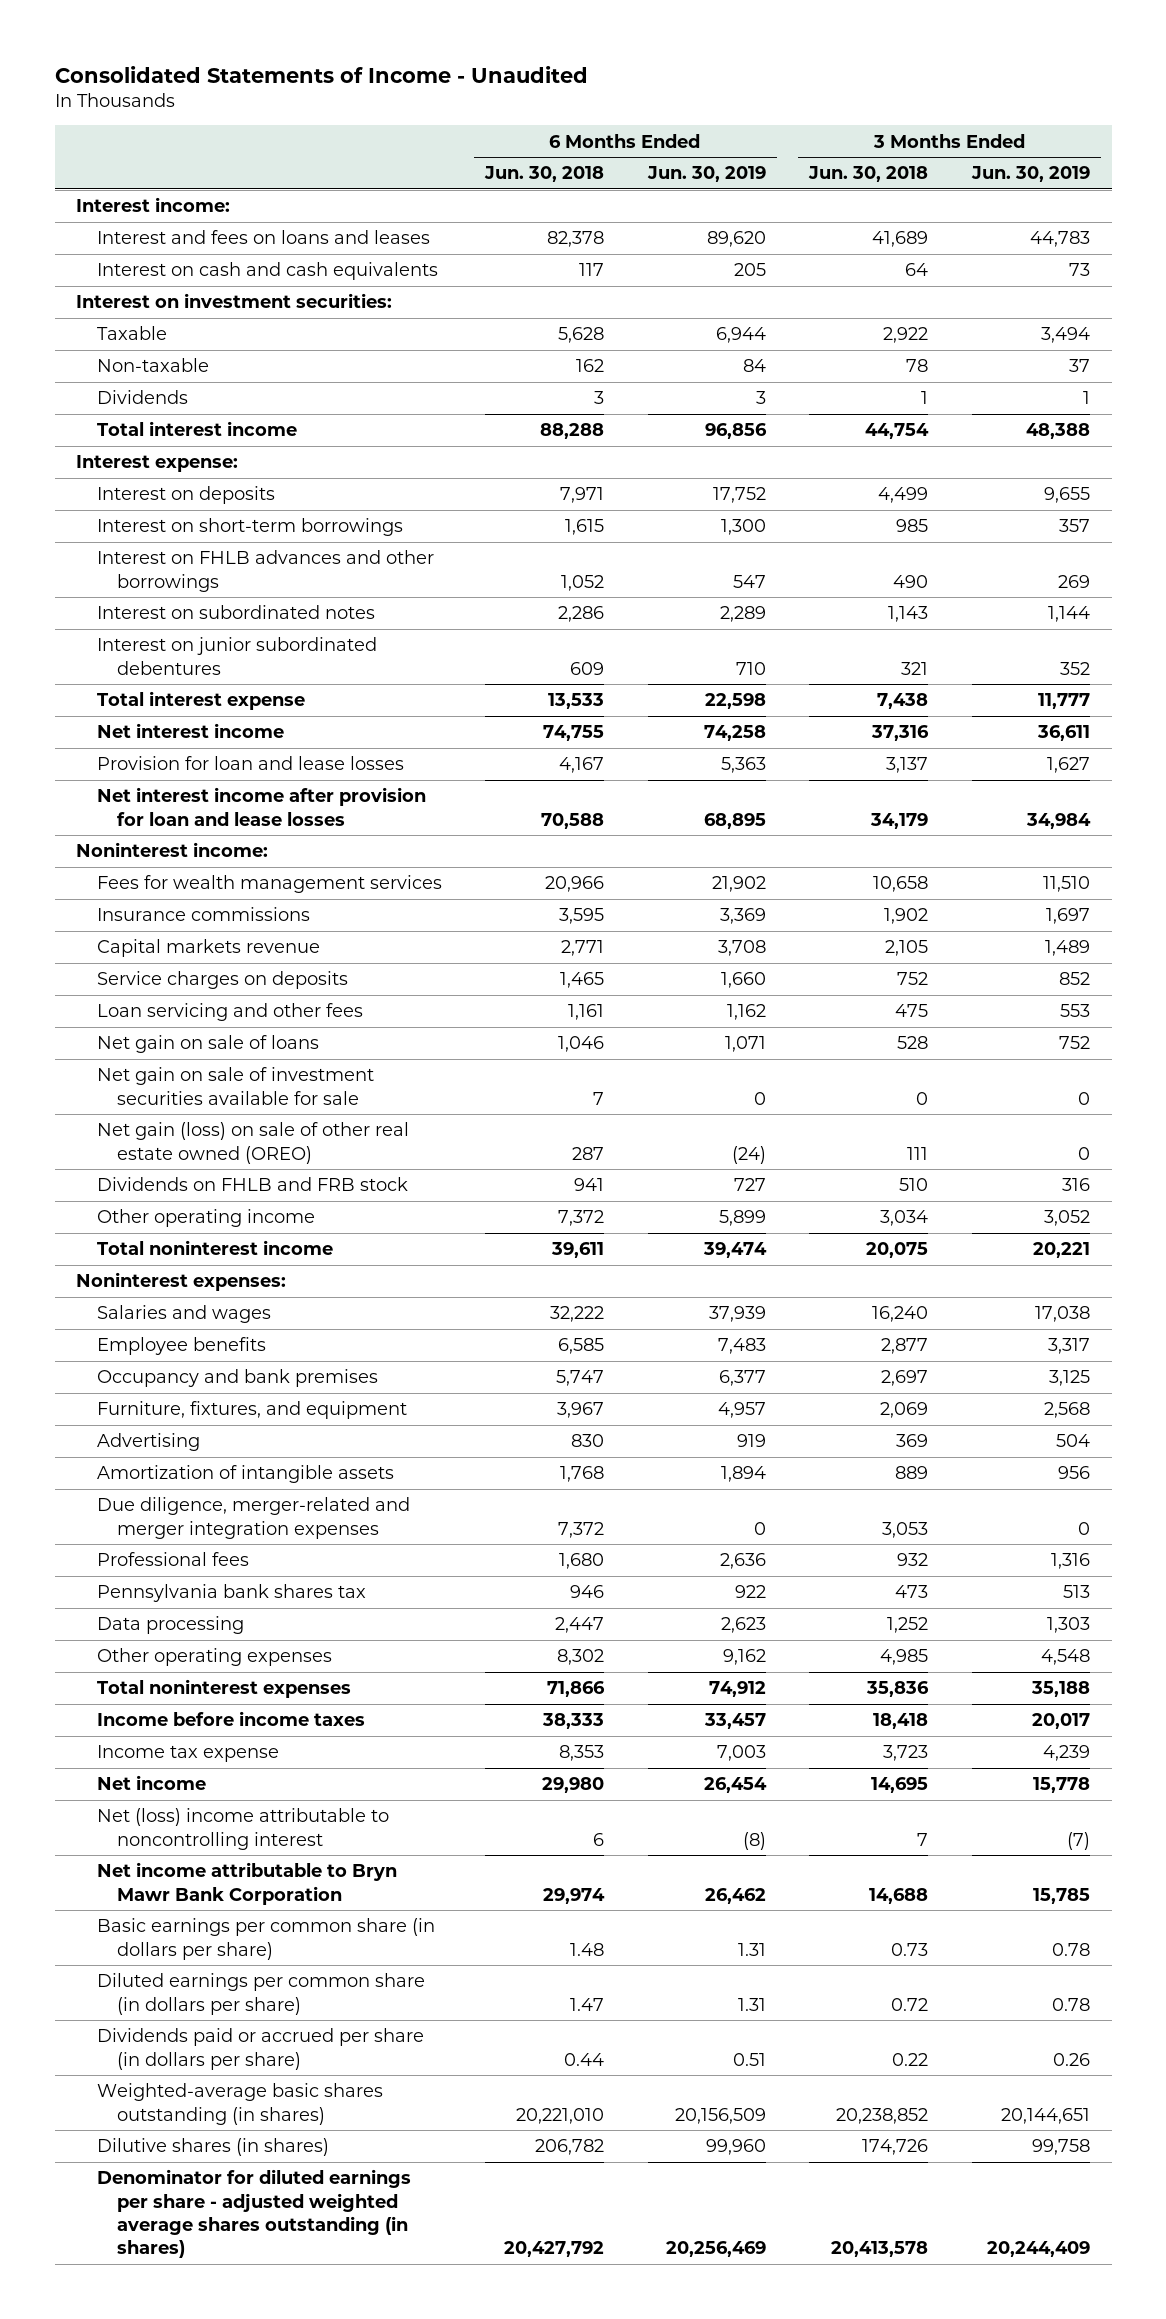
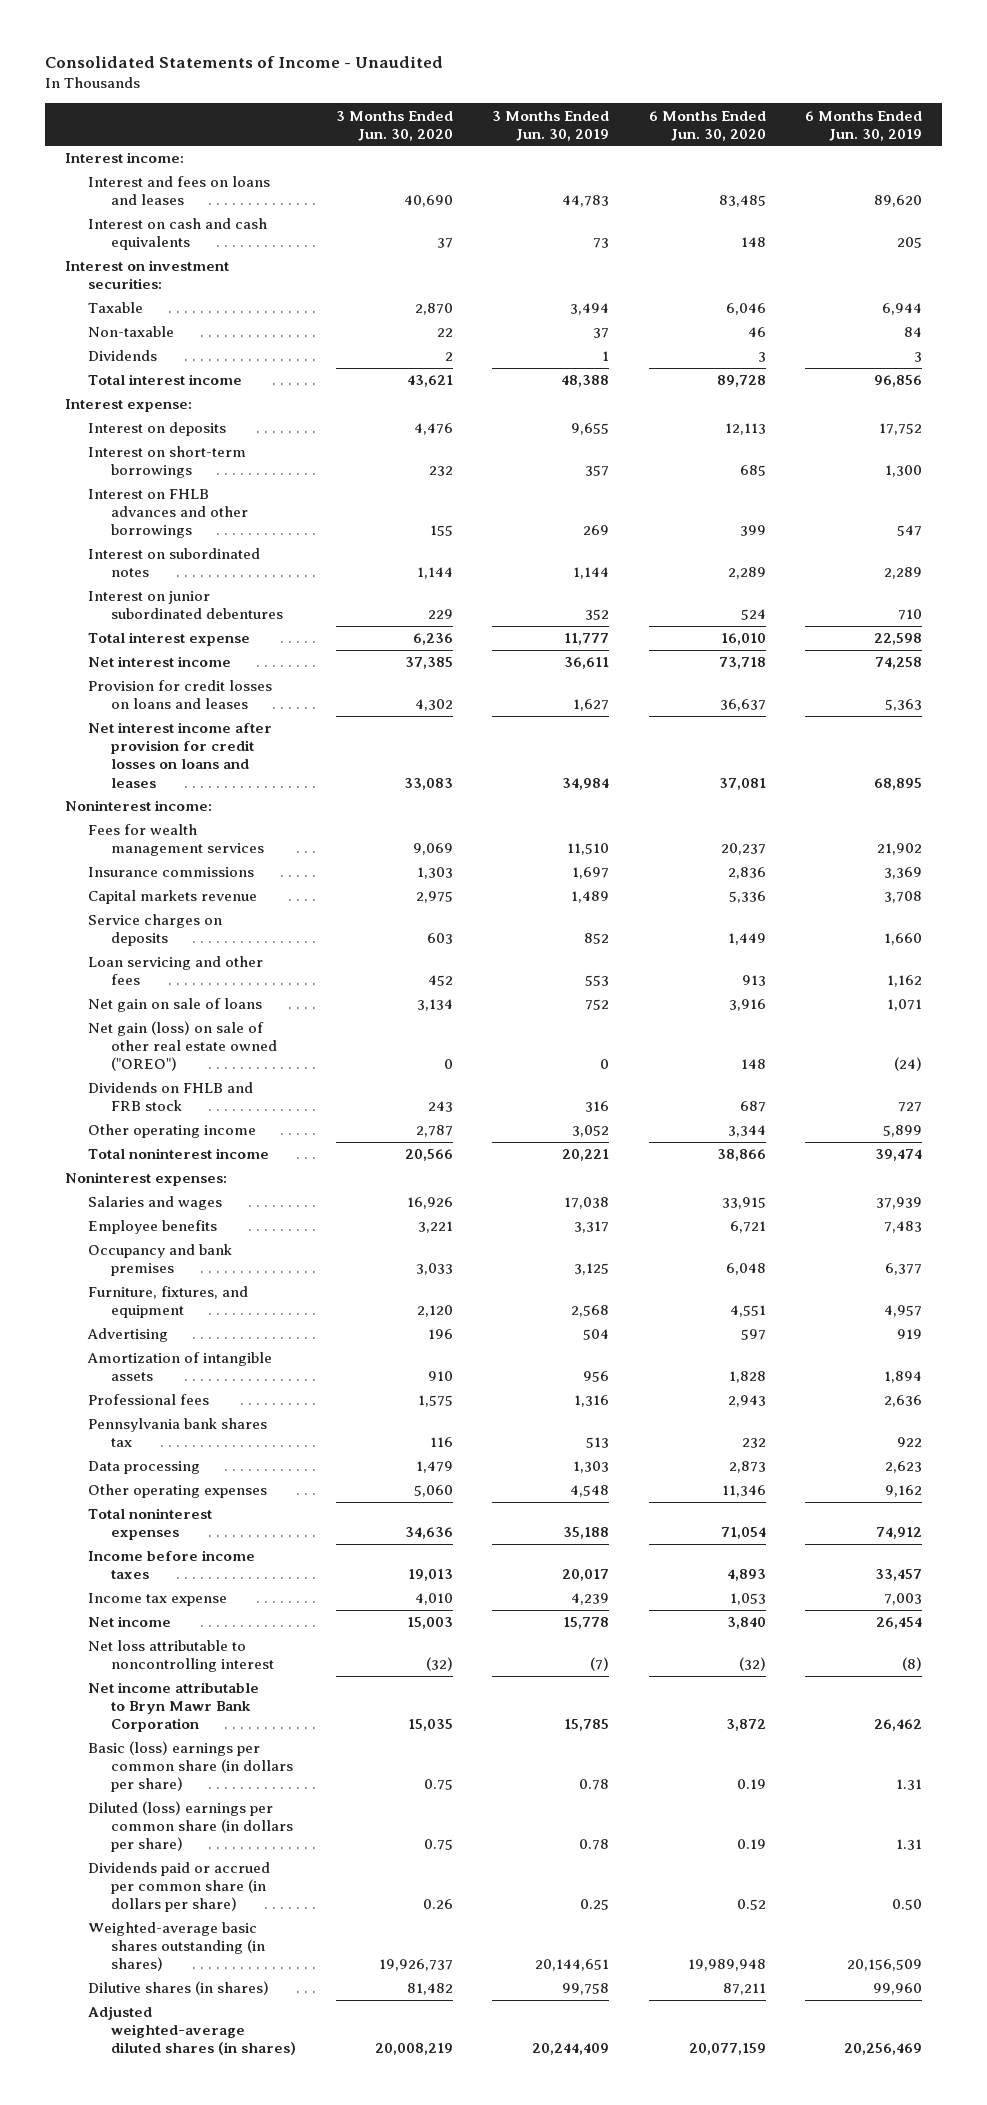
- | 6 Months Ended Jun. 30, 2018 | 6 Months Ended Jun. 30, 2019 | 3 Months Ended Jun. 30, 2018 | 3 Months Ended Jun. 30, 2019
+ | 3 Months Ended Jun. 30, 2020 | 3 Months Ended Jun. 30, 2019 | 6 Months Ended Jun. 30, 2020 | 6 Months Ended Jun. 30, 2019
- Provision for loan and lease losses | 4,167 | 5,363 | 3,137 | 1,627
- Net interest income after provision for loan and lease losses | 70,588 | 68,895 | 34,179 | 34,984
+ Provision for credit losses on loans and leases | 4,302 | 1,627 | 36,637 | 5,363
+ Net interest income after provision for credit losses on loans and leases | 33,083 | 34,984 | 37,081 | 68,895
- Net gain on sale of investment securities available for sale | 7 | 0 | 0 | 0
- Net gain (loss) on sale of other real estate owned (OREO) | 287 | (24) | 111 | 0
+ Net gain (loss) on sale of other real estate owned ("OREO") | 0 | 0 | 148 | (24)
- Due diligence, merger-related and merger integration expenses | 7,372 | 0 | 3,053 | 0
- Net (loss) income attributable to noncontrolling interest | 6 | (8) | 7 | (7)
+ Net loss attributable to noncontrolling interest | (32) | (7) | (32) | (8)
- Basic earnings per common share (in dollars per share) | 1.48 | 1.31 | 0.73 | 0.78
- Diluted earnings per common share (in dollars per share) | 1.47 | 1.31 | 0.72 | 0.78
- Dividends paid or accrued per share (in dollars per share) | 0.44 | 0.51 | 0.22 | 0.26
+ Basic (loss) earnings per common share (in dollars per share) | 0.75 | 0.78 | 0.19 | 1.31
+ Diluted (loss) earnings per common share (in dollars per share) | 0.75 | 0.78 | 0.19 | 1.31
+ Dividends paid or accrued per common share (in dollars per share) | 0.26 | 0.25 | 0.52 | 0.50
- Denominator for diluted earnings per share - adjusted weighted average shares outstanding (in shares) | 20,427,792 | 20,256,469 | 20,413,578 | 20,244,409
+ Adjusted weighted-average diluted shares (in shares) | 20,008,219 | 20,244,409 | 20,077,159 | 20,256,469

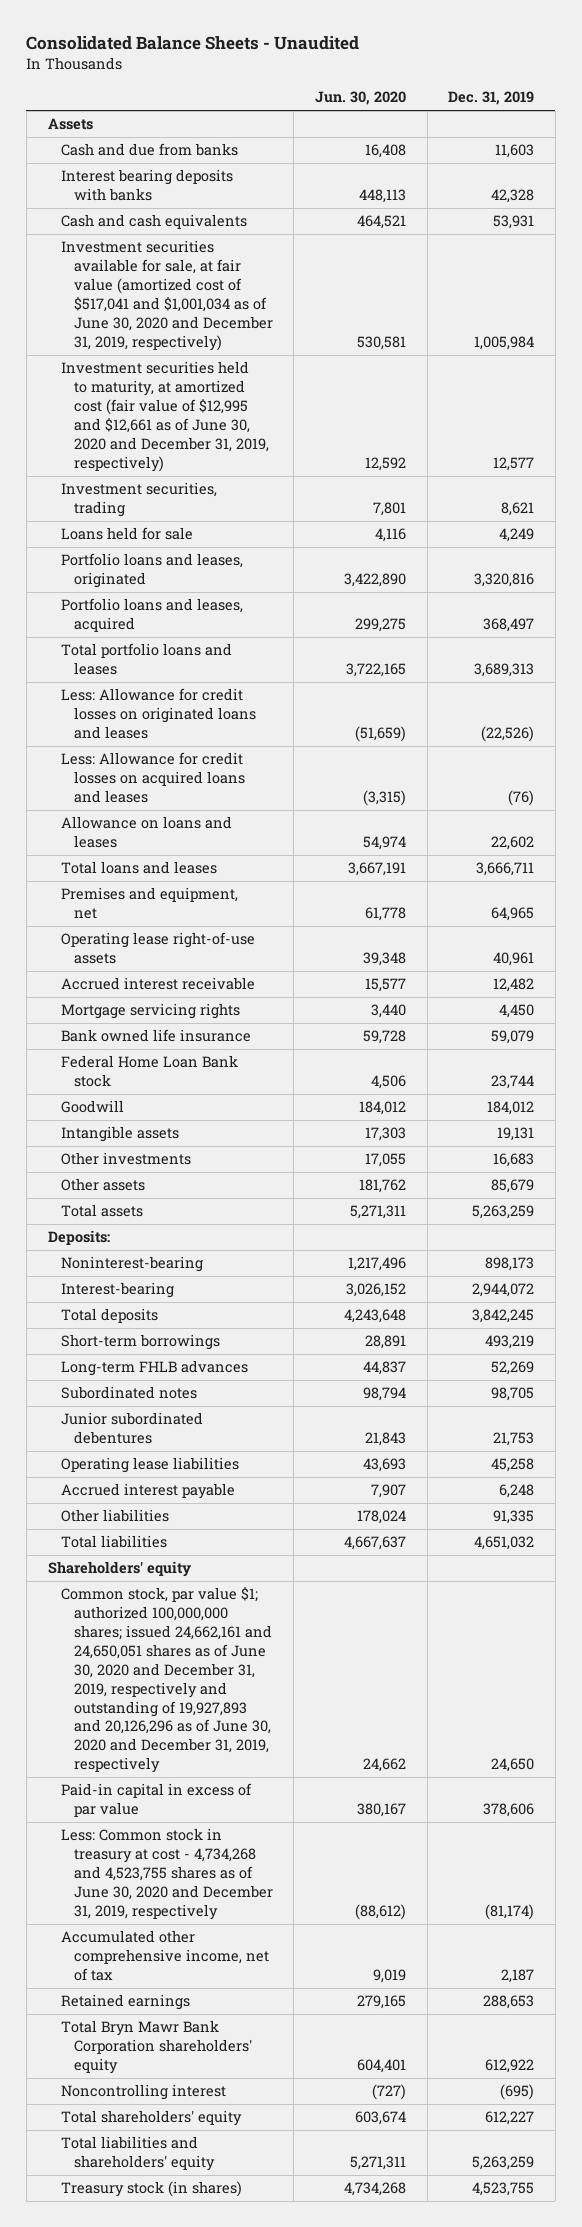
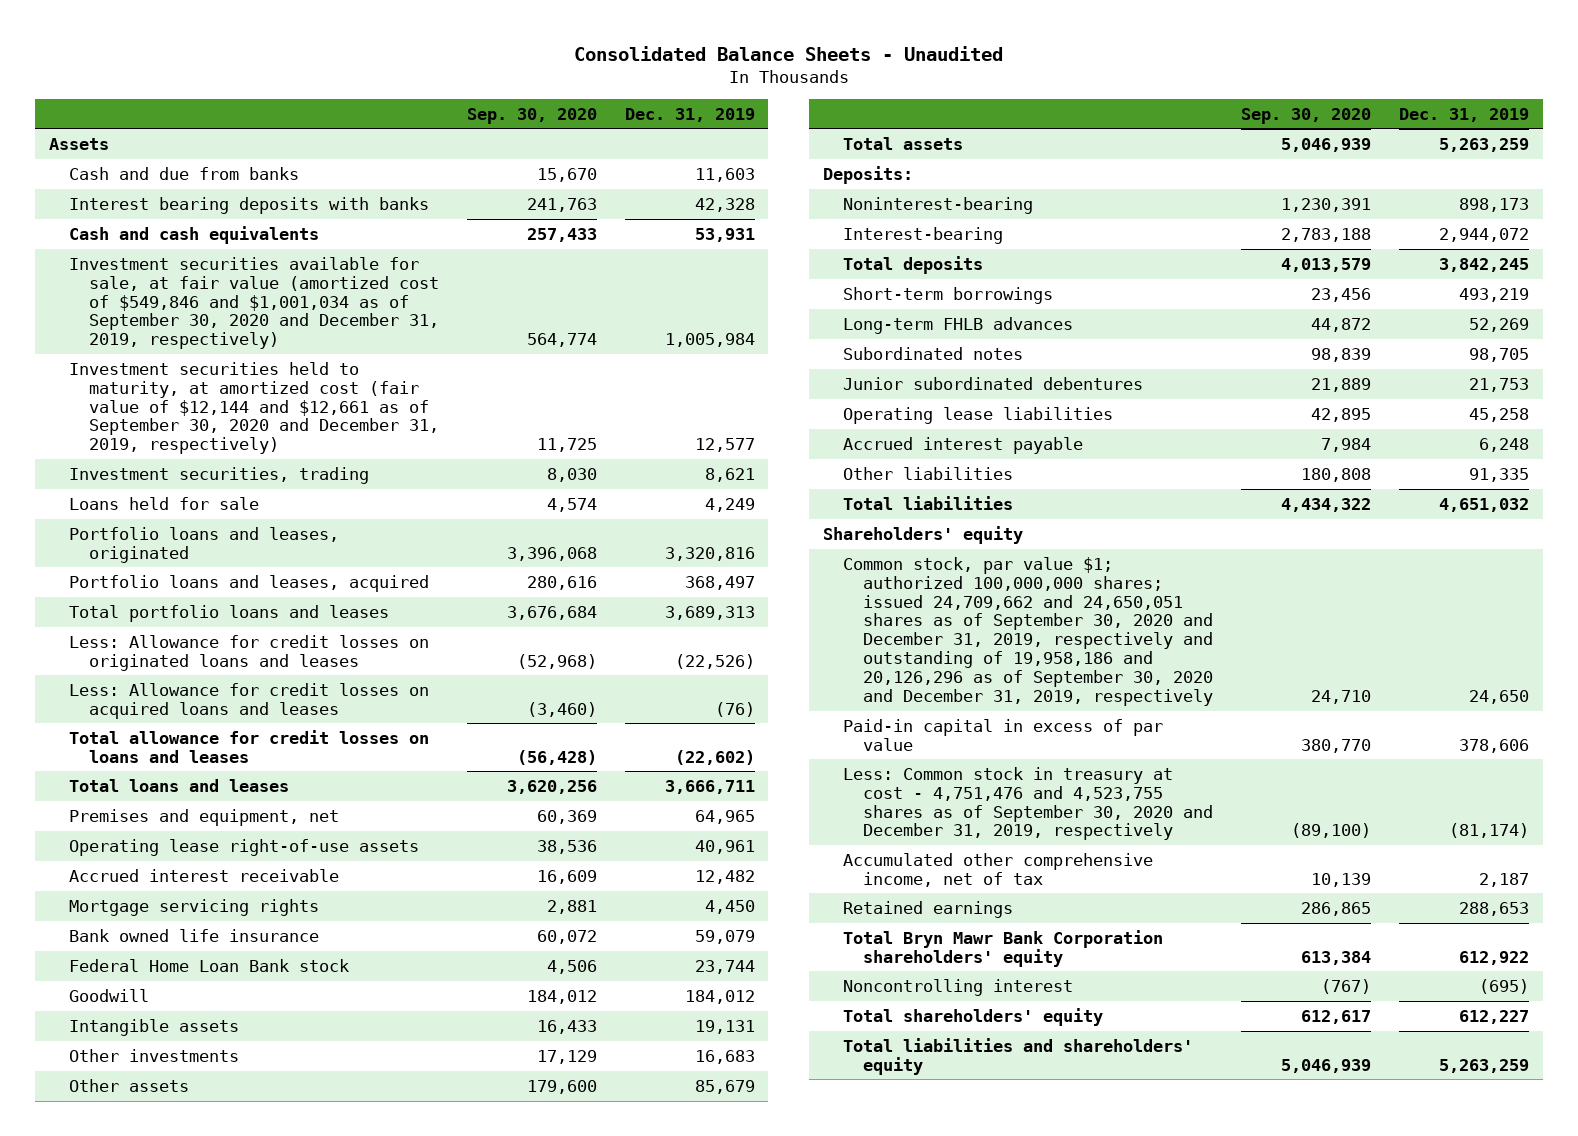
- | Jun. 30, 2020 | Dec. 31, 2019
+ | Sep. 30, 2020 | Dec. 31, 2019
- Investment securities available for sale, at fair value (amortized cost of $517,041 and $1,001,034 as of June 30, 2020 and December 31, 2019, respectively) | 530,581 | 1,005,984
- Investment securities held to maturity, at amortized cost (fair value of $12,995 and $12,661 as of June 30, 2020 and December 31, 2019, respectively) | 12,592 | 12,577
+ Investment securities available for sale, at fair value (amortized cost of $549,846 and $1,001,034 as of September 30, 2020 and December 31, 2019, respectively) | 564,774 | 1,005,984
+ Investment securities held to maturity, at amortized cost (fair value of $12,144 and $12,661 as of September 30, 2020 and December 31, 2019, respectively) | 11,725 | 12,577
- Allowance on loans and leases | 54,974 | 22,602
+ Total allowance for credit losses on loans and leases | (56,428) | (22,602)
- Common stock, par value $1; authorized 100,000,000 shares; issued 24,662,161 and 24,650,051 shares as of June 30, 2020 and December 31, 2019, respectively and outstanding of 19,927,893 and 20,126,296 as of June 30, 2020 and December 31, 2019, respectively | 24,662 | 24,650
+ Common stock, par value $1; authorized 100,000,000 shares; issued 24,709,662 and 24,650,051 shares as of September 30, 2020 and December 31, 2019, respectively and outstanding of 19,958,186 and 20,126,296 as of September 30, 2020 and December 31, 2019, respectively | 24,710 | 24,650
- Less: Common stock in treasury at cost - 4,734,268 and 4,523,755 shares as of June 30, 2020 and December 31, 2019, respectively | (88,612) | (81,174)
+ Less: Common stock in treasury at cost - 4,751,476 and 4,523,755 shares as of September 30, 2020 and December 31, 2019, respectively | (89,100) | (81,174)
- Treasury stock (in shares) | 4,734,268 | 4,523,755

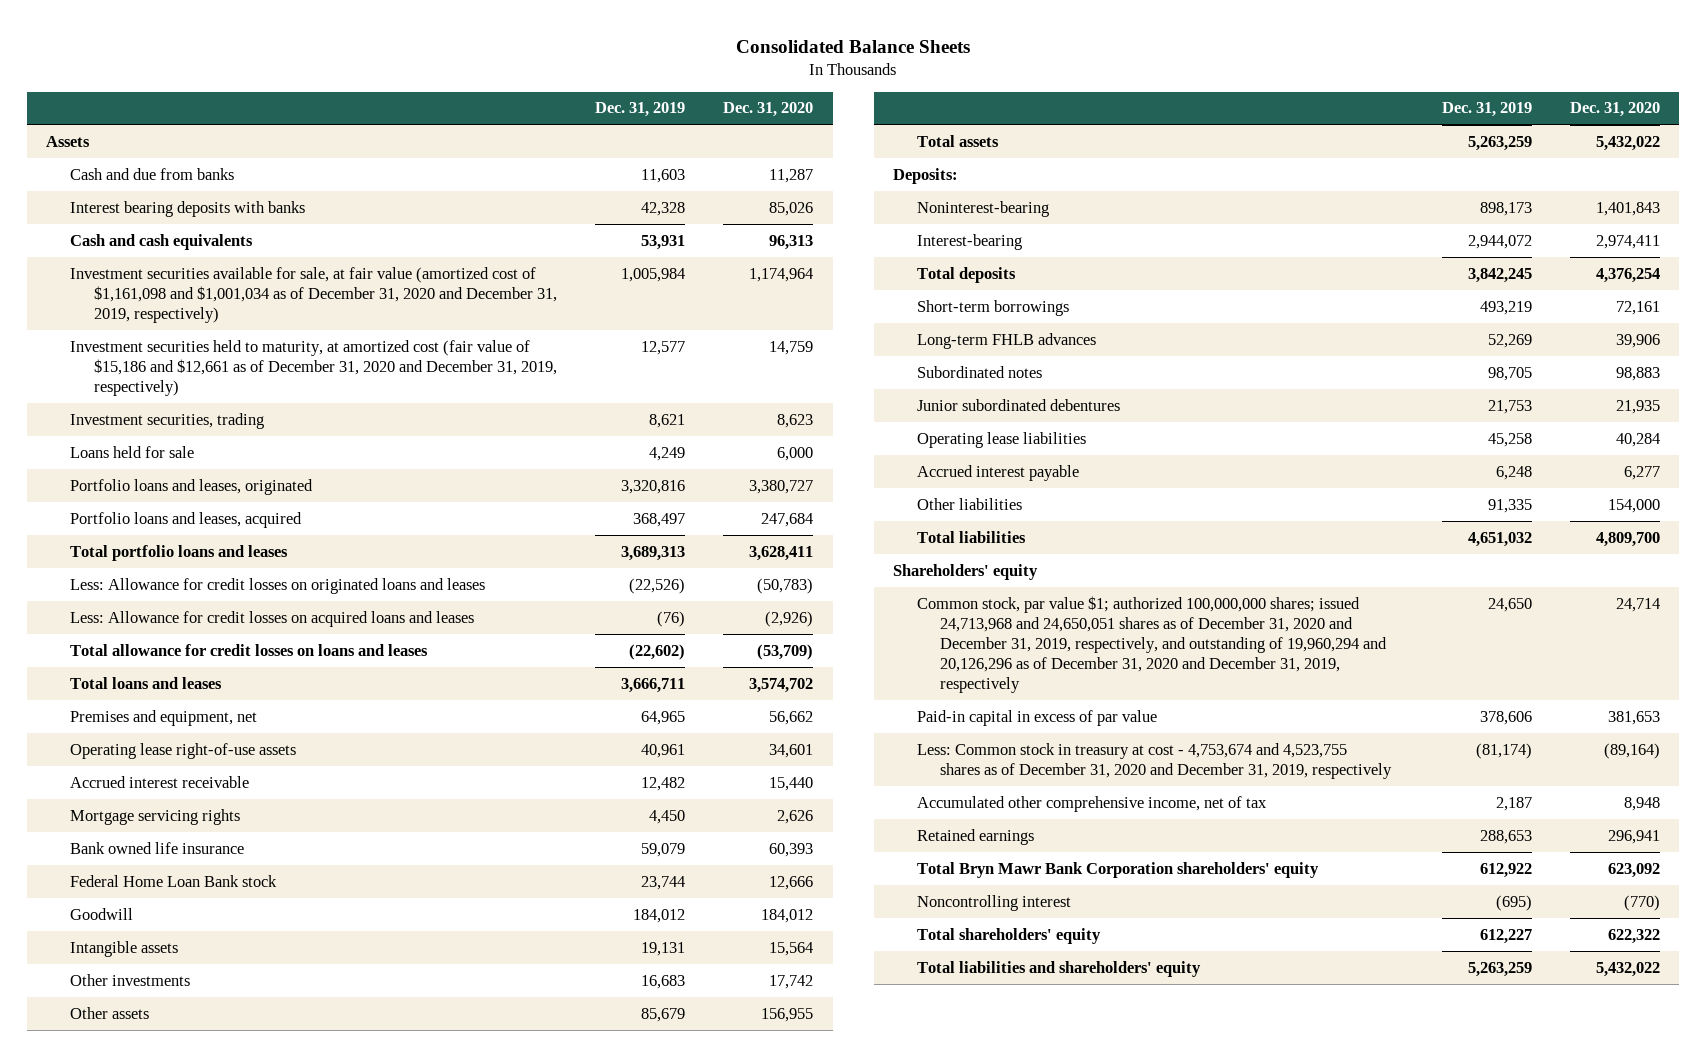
- Consolidated Balance Sheets - Unaudited
+ Consolidated Balance Sheets
- | Sep. 30, 2020 | Dec. 31, 2019
+ | Dec. 31, 2019 | Dec. 31, 2020
- Investment securities available for sale, at fair value (amortized cost of $549,846 and $1,001,034 as of September 30, 2020 and December 31, 2019, respectively) | 564,774 | 1,005,984
- Investment securities held to maturity, at amortized cost (fair value of $12,144 and $12,661 as of September 30, 2020 and December 31, 2019, respectively) | 11,725 | 12,577
+ Investment securities available for sale, at fair value (amortized cost of $1,161,098 and $1,001,034 as of December 31, 2020 and December 31, 2019, respectively) | 1,005,984 | 1,174,964
+ Investment securities held to maturity, at amortized cost (fair value of $15,186 and $12,661 as of December 31, 2020 and December 31, 2019, respectively) | 12,577 | 14,759
- Common stock, par value $1; authorized 100,000,000 shares; issued 24,709,662 and 24,650,051 shares as of September 30, 2020 and December 31, 2019, respectively and outstanding of 19,958,186 and 20,126,296 as of September 30, 2020 and December 31, 2019, respectively | 24,710 | 24,650
+ Common stock, par value $1; authorized 100,000,000 shares; issued 24,713,968 and 24,650,051 shares as of December 31, 2020 and December 31, 2019, respectively, and outstanding of 19,960,294 and 20,126,296 as of December 31, 2020 and December 31, 2019, respectively | 24,650 | 24,714
- Less: Common stock in treasury at cost - 4,751,476 and 4,523,755 shares as of September 30, 2020 and December 31, 2019, respectively | (89,100) | (81,174)
+ Less: Common stock in treasury at cost - 4,753,674 and 4,523,755 shares as of December 31, 2020 and December 31, 2019, respectively | (81,174) | (89,164)

